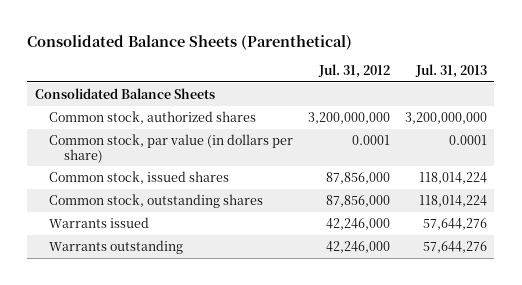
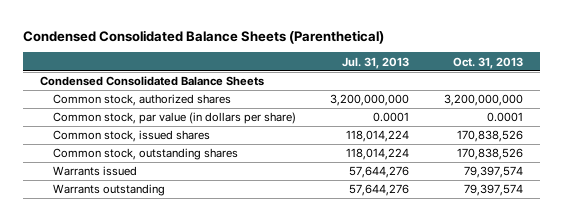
- Consolidated Balance Sheets (Parenthetical)
+ Condensed Consolidated Balance Sheets (Parenthetical)
- | Jul. 31, 2012 | Jul. 31, 2013
+ | Jul. 31, 2013 | Oct. 31, 2013
- Consolidated Balance Sheets
+ Condensed Consolidated Balance Sheets

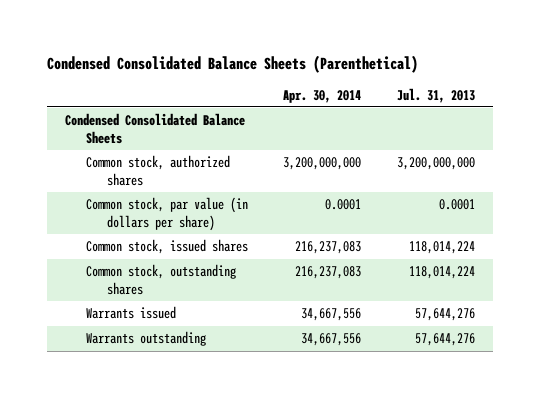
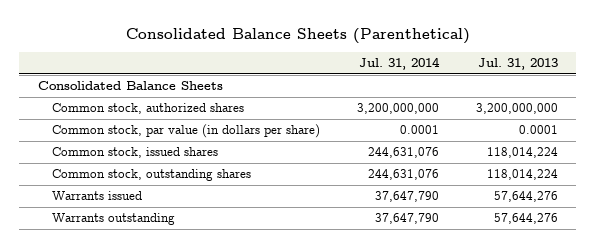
- Condensed Consolidated Balance Sheets (Parenthetical)
+ Consolidated Balance Sheets (Parenthetical)
- | Apr. 30, 2014 | Jul. 31, 2013
+ | Jul. 31, 2014 | Jul. 31, 2013
- Condensed Consolidated Balance Sheets
+ Consolidated Balance Sheets

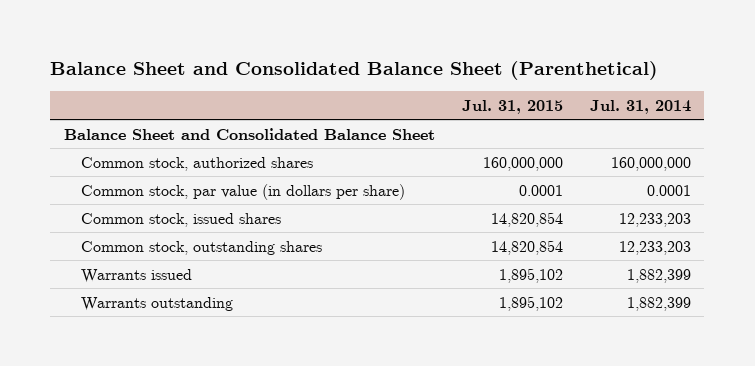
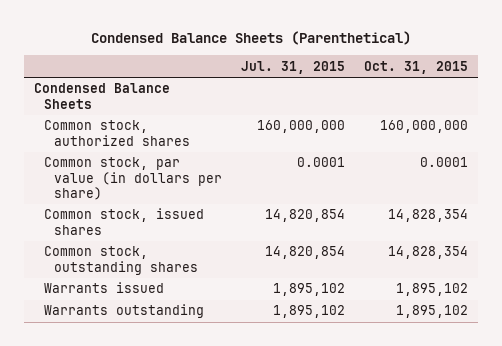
- Balance Sheet and Consolidated Balance Sheet (Parenthetical)
+ Condensed Balance Sheets (Parenthetical)
- | Jul. 31, 2015 | Jul. 31, 2014
+ | Jul. 31, 2015 | Oct. 31, 2015
- Balance Sheet and Consolidated Balance Sheet
+ Condensed Balance Sheets

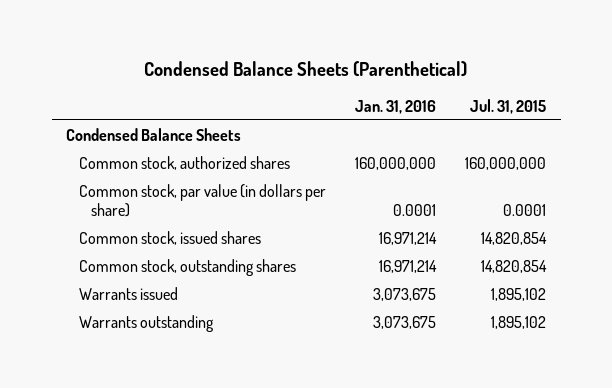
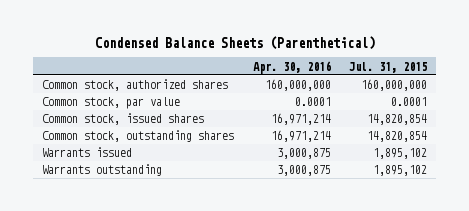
- | Jan. 31, 2016 | Jul. 31, 2015
+ | Apr. 30, 2016 | Jul. 31, 2015
- Condensed Balance Sheets
- Common stock, par value (in dollars per share) | 0.0001 | 0.0001
+ Common stock, par value | 0.0001 | 0.0001

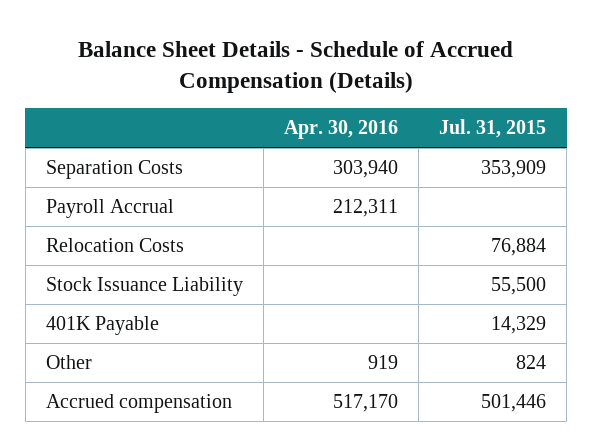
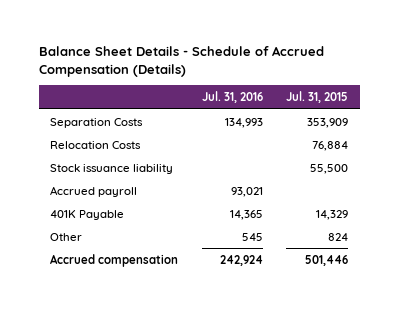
- | Apr. 30, 2016 | Jul. 31, 2015
+ | Jul. 31, 2016 | Jul. 31, 2015
- Payroll Accrual | 212,311 |
- Stock Issuance Liability | | 55,500
+ Stock issuance liability | | 55,500
+ Accrued payroll | 93,021 |

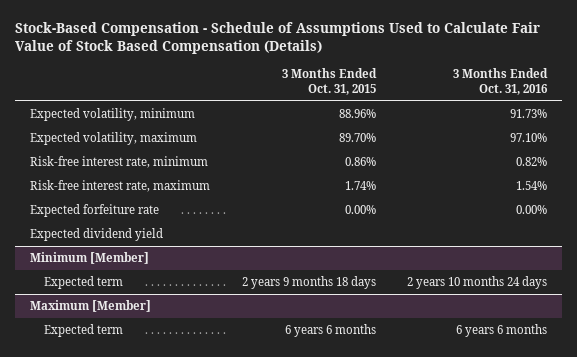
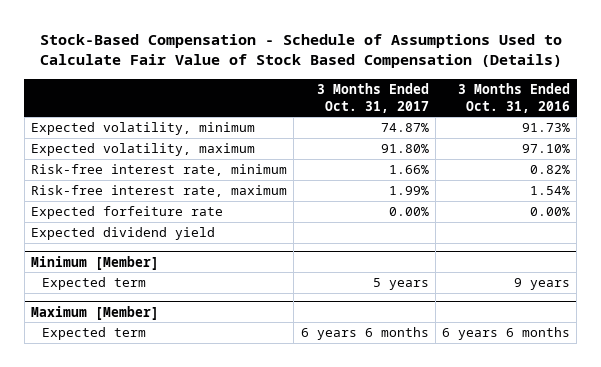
- | 3 Months Ended Oct. 31, 2015 | 3 Months Ended Oct. 31, 2016
+ | 3 Months Ended Oct. 31, 2017 | 3 Months Ended Oct. 31, 2016
@ Minimum [Member]
- Expected term | 2 years 9 months 18 days | 2 years 10 months 24 days
+ Expected term | 5 years | 9 years

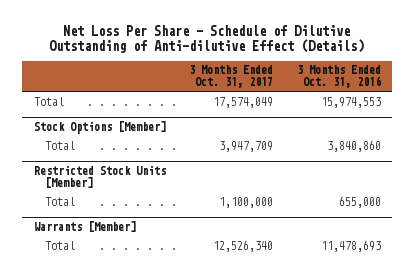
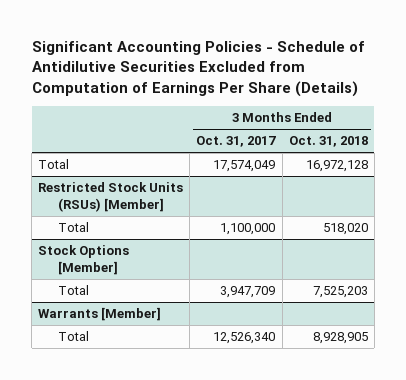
- Net Loss Per Share - Schedule of Dilutive Outstanding of Anti-dilutive Effect (Details)
+ Significant Accounting Policies - Schedule of Antidilutive Securities Excluded from Computation of Earnings Per Share (Details)
- | 3 Months Ended Oct. 31, 2017 | 3 Months Ended Oct. 31, 2016
+ | 3 Months Ended Oct. 31, 2017 | 3 Months Ended Oct. 31, 2018
+ Restricted Stock Units (RSUs) [Member]
+ Total | 1,100,000 | 518,020
- Restricted Stock Units [Member]
- Total | 1,100,000 | 655,000

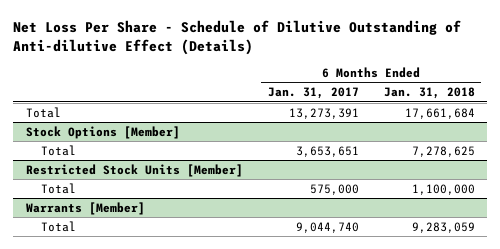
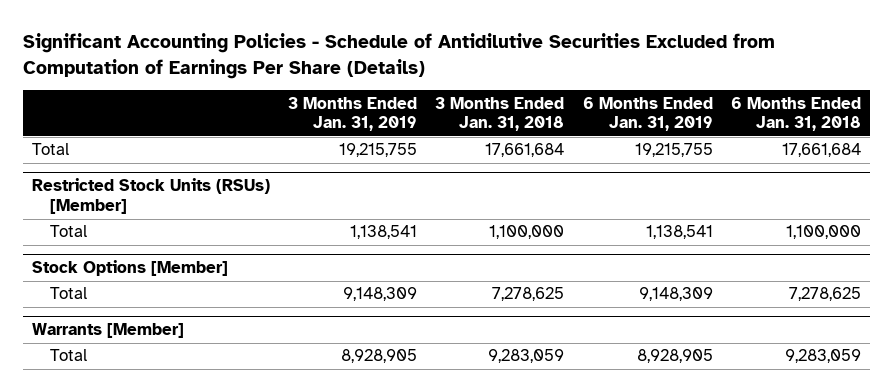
- Net Loss Per Share - Schedule of Dilutive Outstanding of Anti-dilutive Effect (Details)
+ Significant Accounting Policies - Schedule of Antidilutive Securities Excluded from Computation of Earnings Per Share (Details)
- | 6 Months Ended Jan. 31, 2017 | 6 Months Ended Jan. 31, 2018
+ | 3 Months Ended Jan. 31, 2019 | 3 Months Ended Jan. 31, 2018 | 6 Months Ended Jan. 31, 2019 | 6 Months Ended Jan. 31, 2018
+ Restricted Stock Units (RSUs) [Member]
+ Total | 1,138,541 | 1,100,000 | 1,138,541 | 1,100,000
- Restricted Stock Units [Member]
- Total | 575,000 | 1,100,000

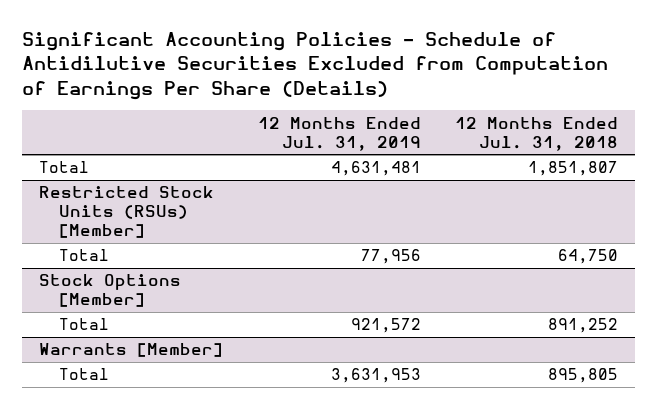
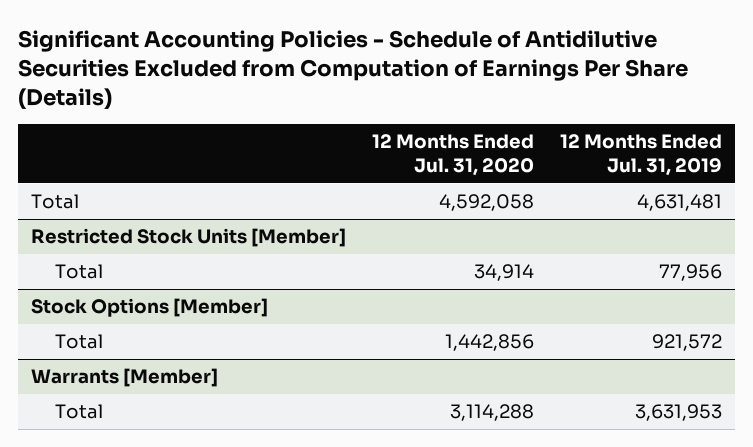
- | 12 Months Ended Jul. 31, 2019 | 12 Months Ended Jul. 31, 2018
+ | 12 Months Ended Jul. 31, 2020 | 12 Months Ended Jul. 31, 2019
- Restricted Stock Units (RSUs) [Member]
+ Restricted Stock Units [Member]

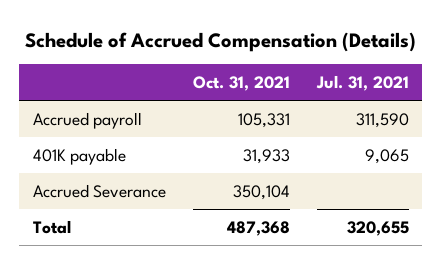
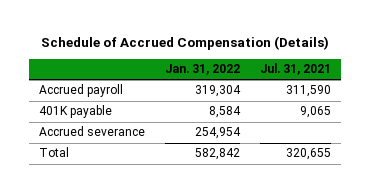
- | Oct. 31, 2021 | Jul. 31, 2021
+ | Jan. 31, 2022 | Jul. 31, 2021
- Accrued Severance | 350,104 |
+ Accrued severance | 254,954 |

